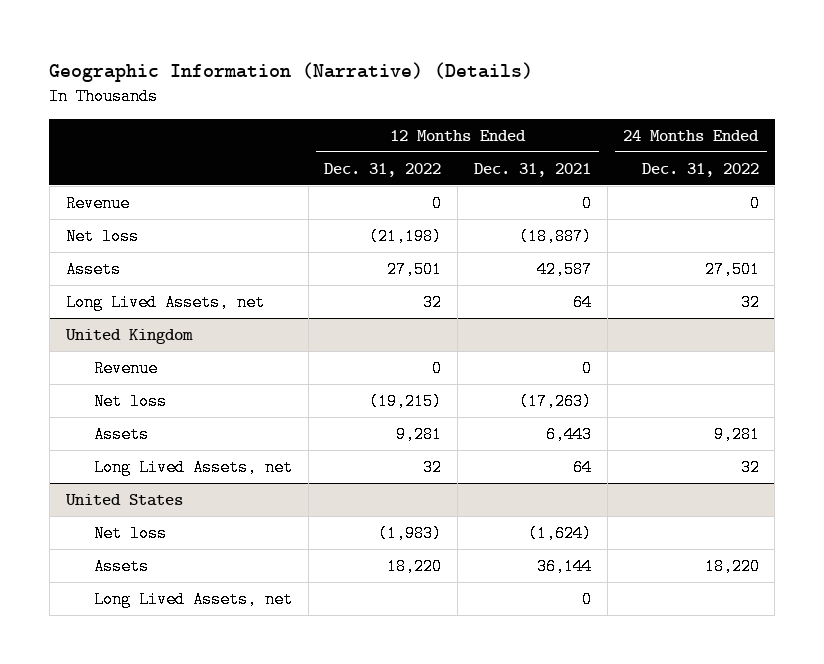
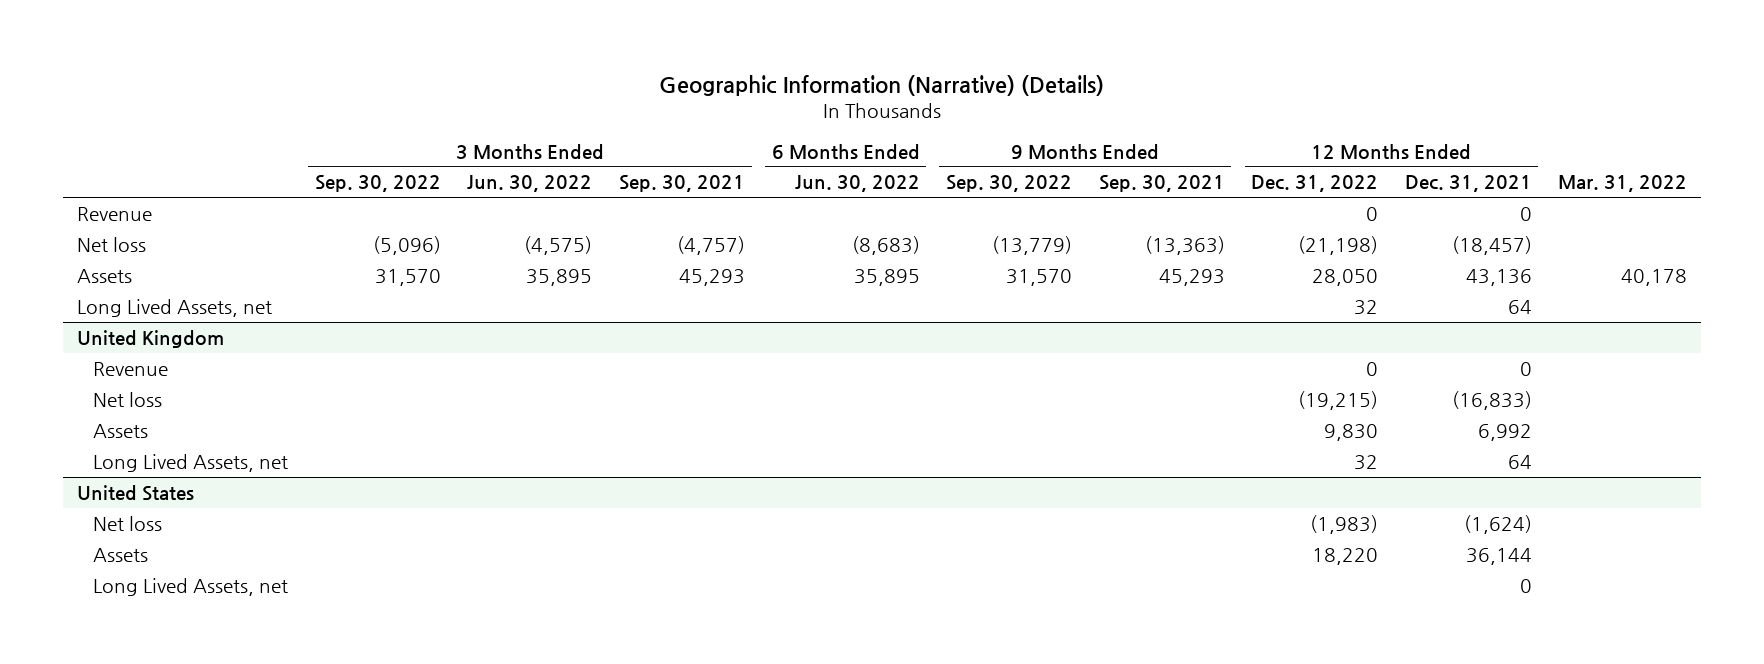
- | 12 Months Ended Dec. 31, 2022 | 12 Months Ended Dec. 31, 2021 | 24 Months Ended Dec. 31, 2022
+ | 3 Months Ended Sep. 30, 2022 | 3 Months Ended Jun. 30, 2022 | 3 Months Ended Sep. 30, 2021 | 6 Months Ended Jun. 30, 2022 | 9 Months Ended Sep. 30, 2022 | 9 Months Ended Sep. 30, 2021 | 12 Months Ended Dec. 31, 2022 | 12 Months Ended Dec. 31, 2021 | Mar. 31, 2022
- Net loss | (21,198) | (18,887) |
- Assets | 27,501 | 42,587 | 27,501
+ Net loss | (5,096) | (4,575) | (4,757) | (8,683) | (13,779) | (13,363) | (21,198) | (18,457) |
+ Assets | 31,570 | 35,895 | 45,293 | 35,895 | 31,570 | 45,293 | 28,050 | 43,136 | 40,178
@ United Kingdom
- Net loss | (19,215) | (17,263) |
- Assets | 9,281 | 6,443 | 9,281
+ Net loss | | | | | | | (19,215) | (16,833) |
+ Assets | | | | | | | 9,830 | 6,992 |

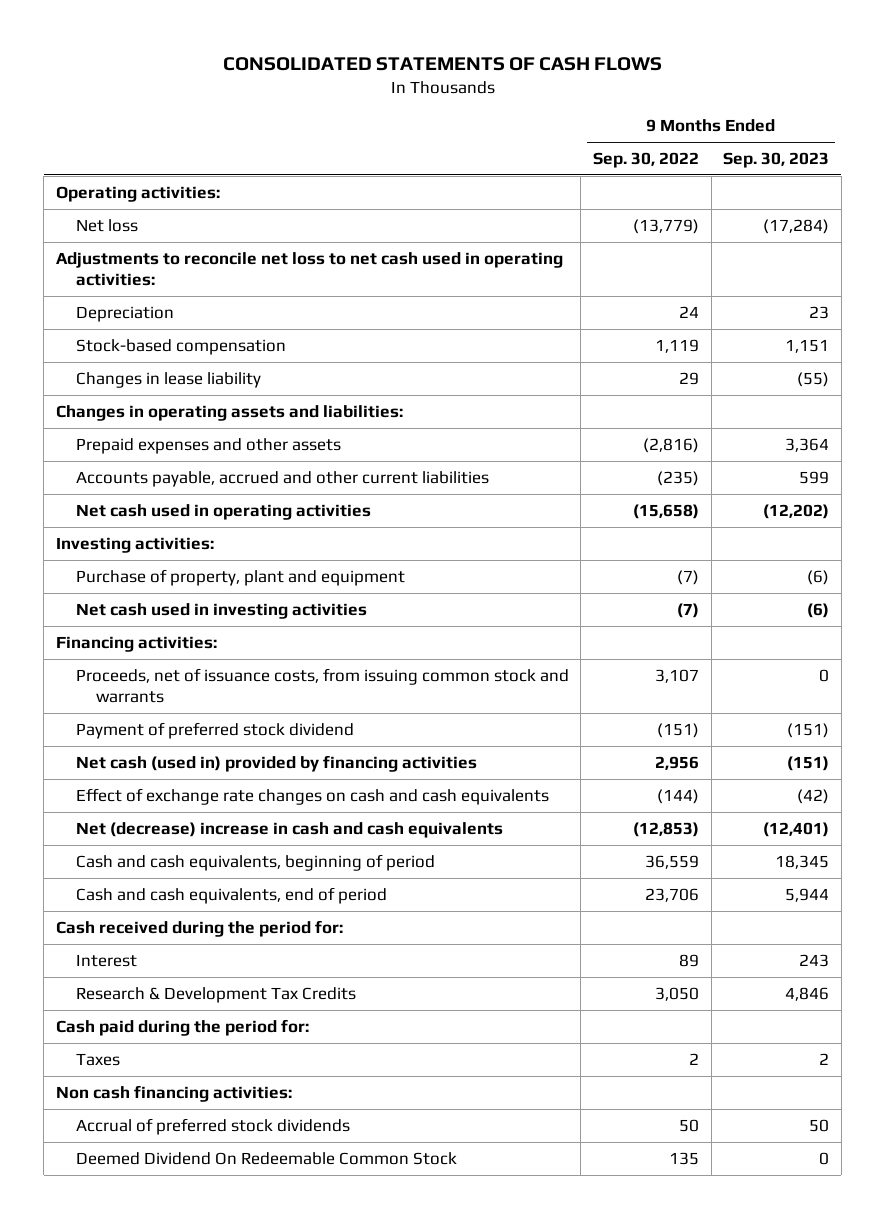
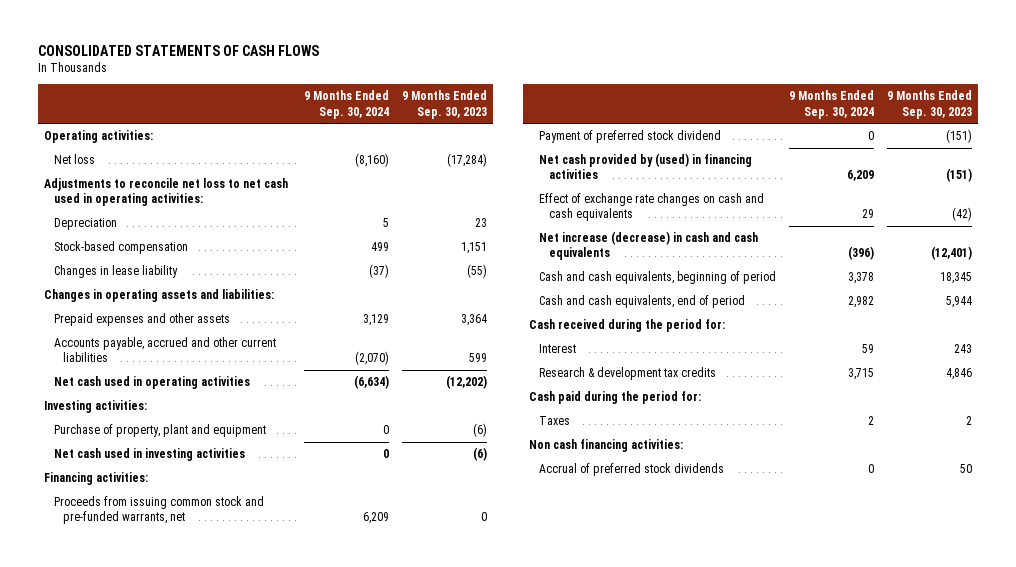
- | 9 Months Ended Sep. 30, 2022 | 9 Months Ended Sep. 30, 2023
+ | 9 Months Ended Sep. 30, 2024 | 9 Months Ended Sep. 30, 2023
- Proceeds, net of issuance costs, from issuing common stock and warrants | 3,107 | 0
+ Proceeds from issuing common stock and pre-funded warrants, net | 6,209 | 0
- Net cash (used in) provided by financing activities | 2,956 | (151)
+ Net cash provided by (used) in financing activities | 6,209 | (151)
- Net (decrease) increase in cash and cash equivalents | (12,853) | (12,401)
+ Net increase (decrease) in cash and cash equivalents | (396) | (12,401)
- Research & Development Tax Credits | 3,050 | 4,846
+ Research & development tax credits | 3,715 | 4,846
- Deemed Dividend On Redeemable Common Stock | 135 | 0

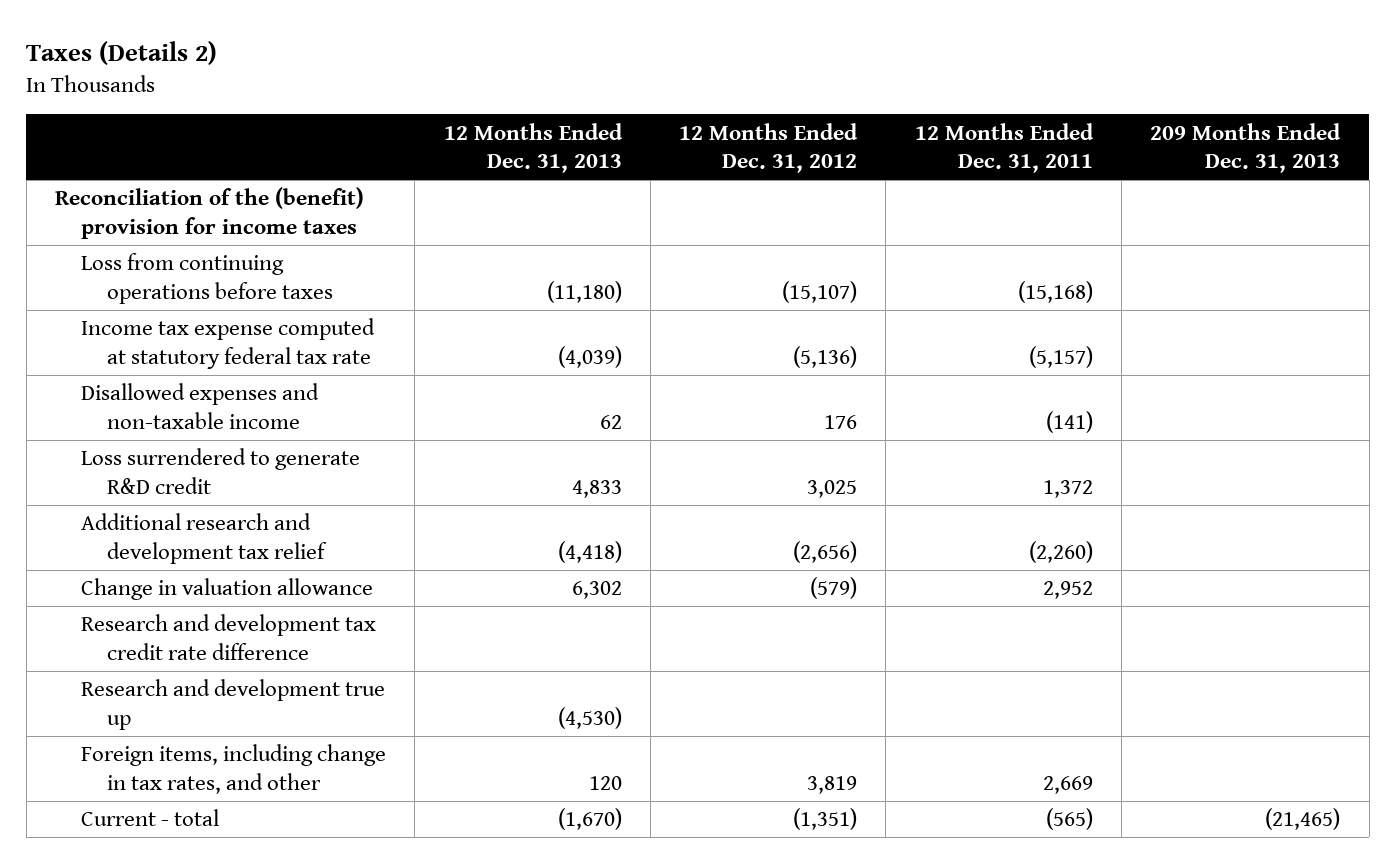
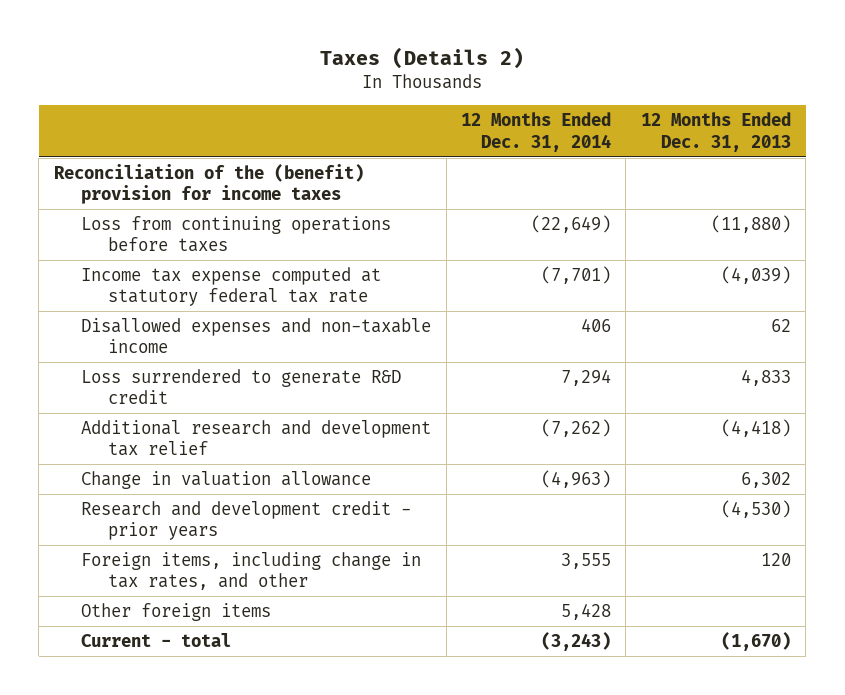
- | 12 Months Ended Dec. 31, 2013 | 12 Months Ended Dec. 31, 2012 | 12 Months Ended Dec. 31, 2011 | 209 Months Ended Dec. 31, 2013
+ | 12 Months Ended Dec. 31, 2014 | 12 Months Ended Dec. 31, 2013
- Loss from continuing operations before taxes | (11,180) | (15,107) | (15,168) |
+ Loss from continuing operations before taxes | (22,649) | (11,880)
- Research and development tax credit rate difference
- Research and development true up | (4,530) | | |
+ Research and development credit - prior years | | (4,530)
+ Other foreign items | 5,428 |

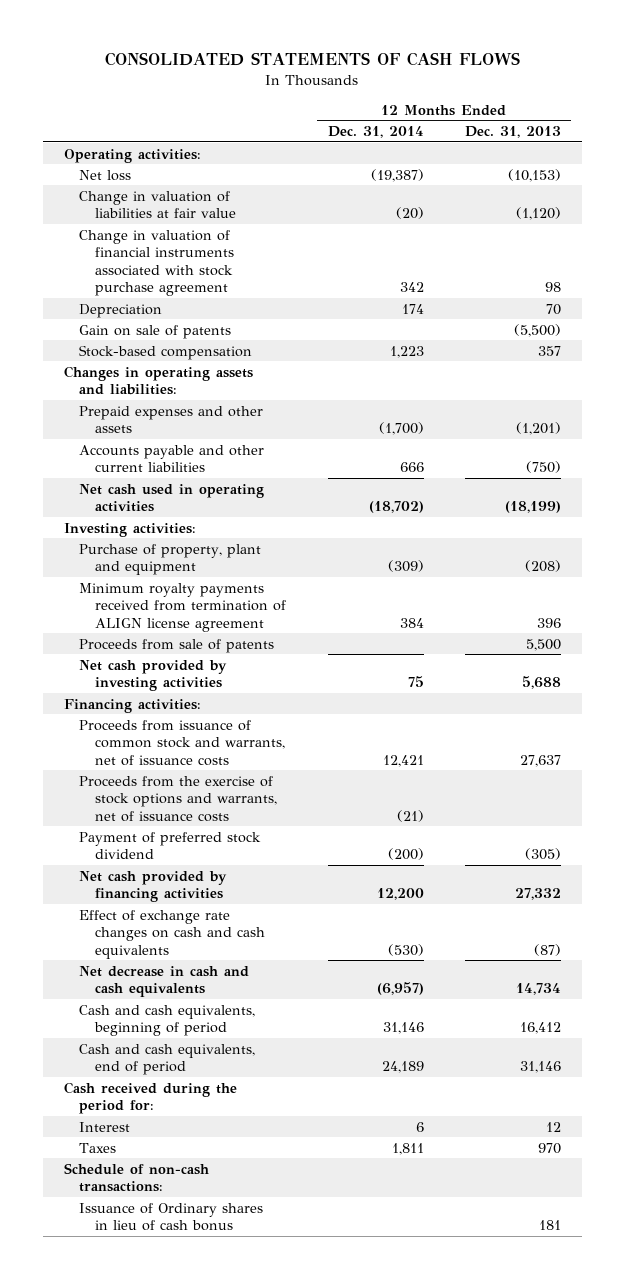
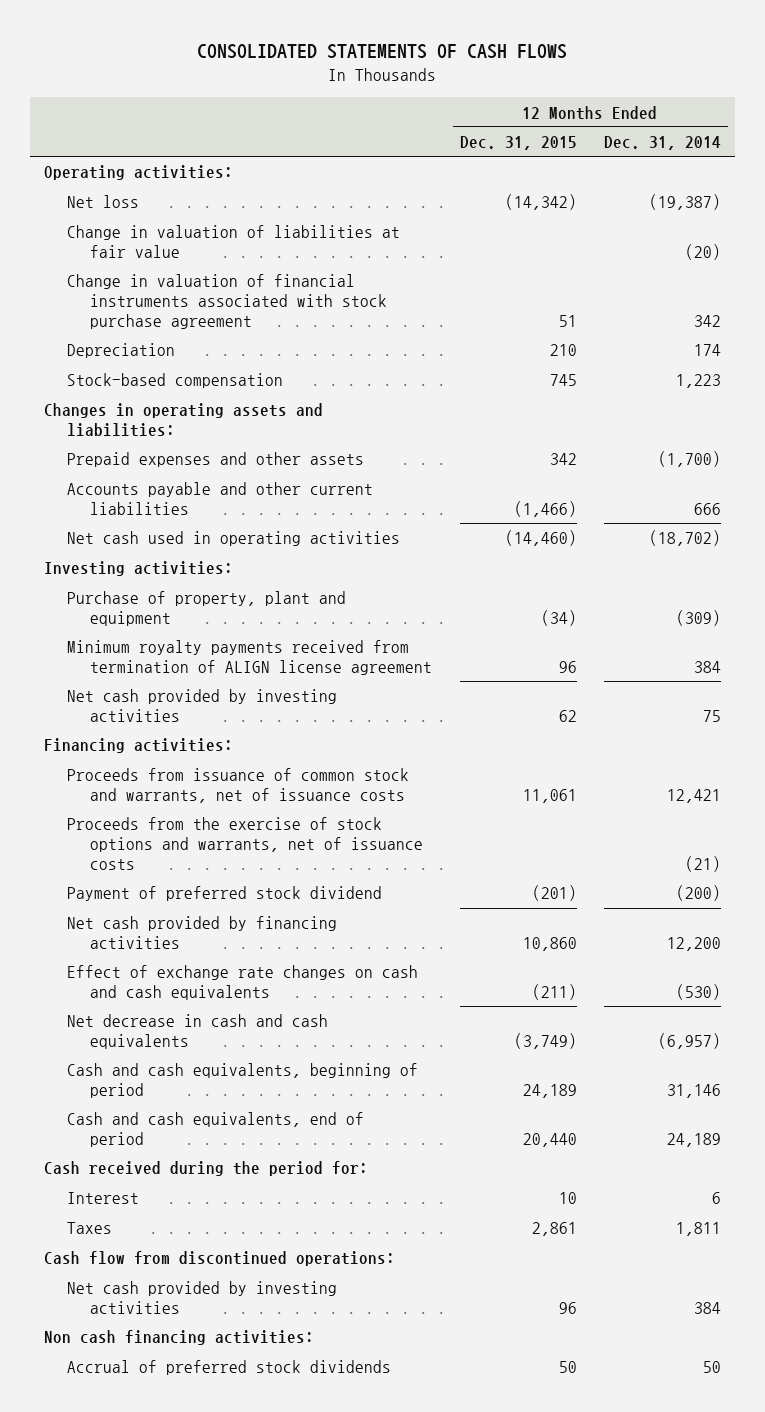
- | 12 Months Ended Dec. 31, 2014 | 12 Months Ended Dec. 31, 2013
+ | 12 Months Ended Dec. 31, 2015 | 12 Months Ended Dec. 31, 2014
- Gain on sale of patents | | (5,500)
- Proceeds from sale of patents | | 5,500
- Schedule of non-cash transactions:
- Issuance of Ordinary shares in lieu of cash bonus | | 181
+ Cash flow from discontinued operations:
+ Net cash provided by investing activities | 96 | 384
+ Non cash financing activities:
+ Accrual of preferred stock dividends | 50 | 50

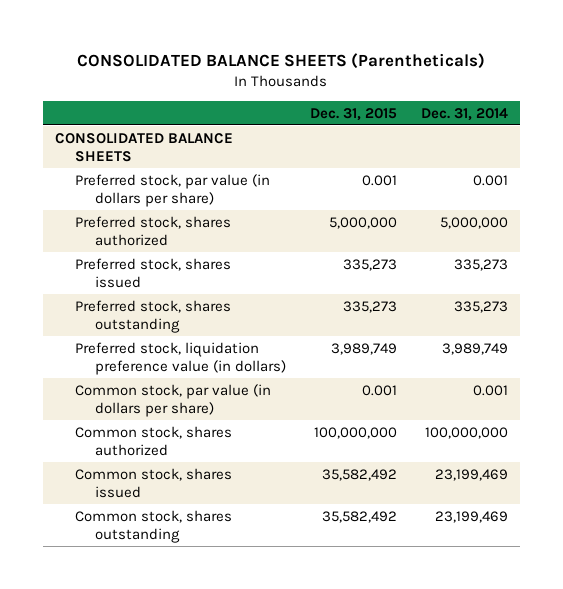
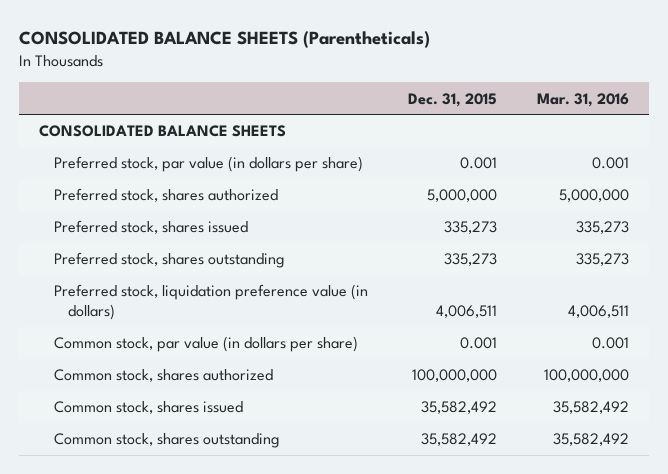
- | Dec. 31, 2015 | Dec. 31, 2014
+ | Dec. 31, 2015 | Mar. 31, 2016
- Preferred stock, liquidation preference value (in dollars) | 3,989,749 | 3,989,749
+ Preferred stock, liquidation preference value (in dollars) | 4,006,511 | 4,006,511

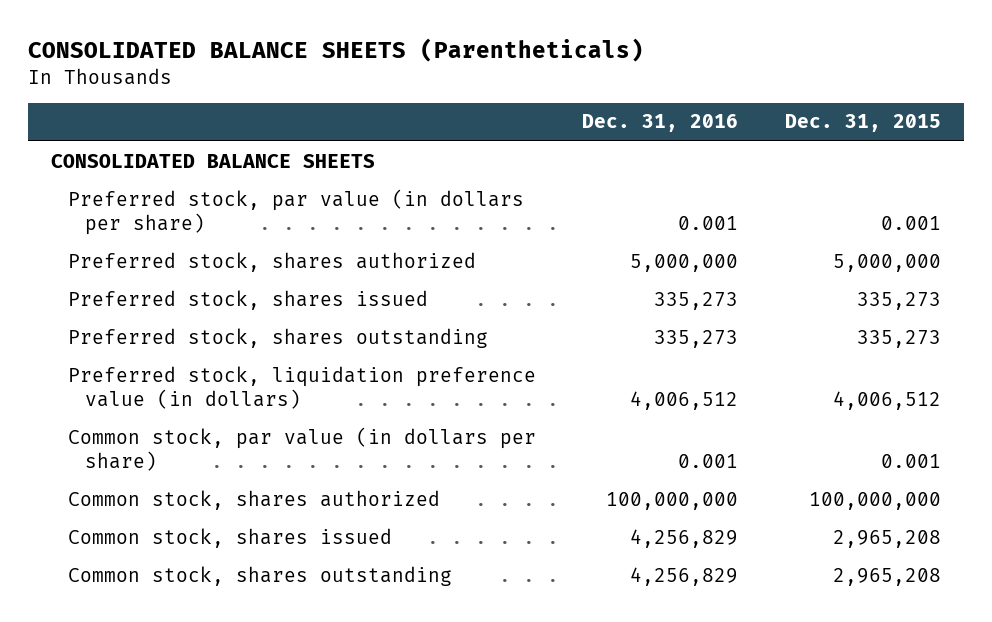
- | Dec. 31, 2015 | Mar. 31, 2016
+ | Dec. 31, 2016 | Dec. 31, 2015
- Preferred stock, liquidation preference value (in dollars) | 4,006,511 | 4,006,511
+ Preferred stock, liquidation preference value (in dollars) | 4,006,512 | 4,006,512
- Common stock, shares issued | 35,582,492 | 35,582,492
- Common stock, shares outstanding | 35,582,492 | 35,582,492
+ Common stock, shares issued | 4,256,829 | 2,965,208
+ Common stock, shares outstanding | 4,256,829 | 2,965,208

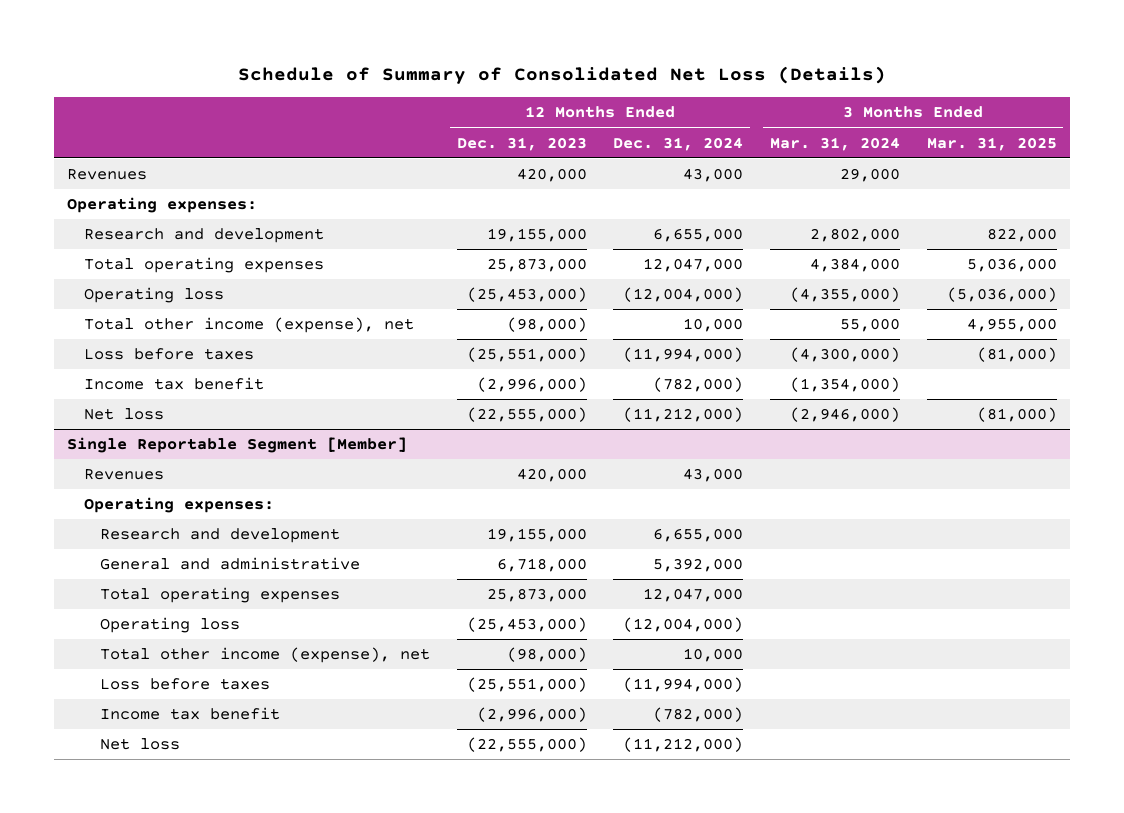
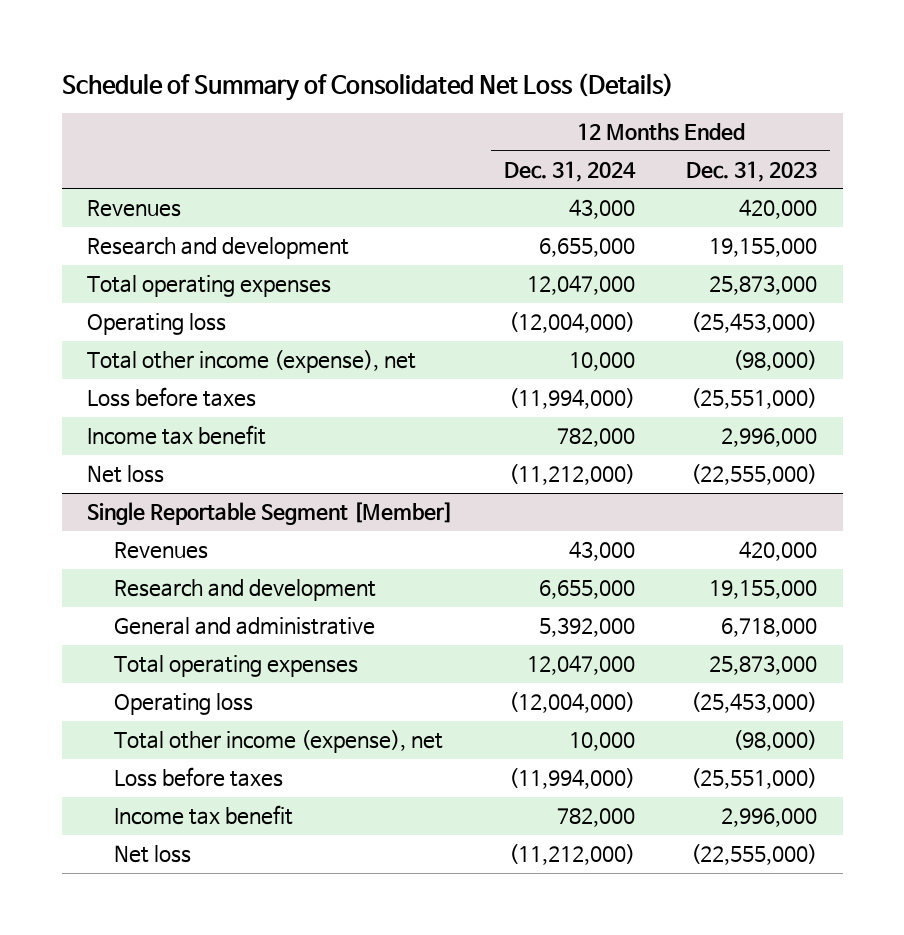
- | 12 Months Ended Dec. 31, 2023 | 12 Months Ended Dec. 31, 2024 | 3 Months Ended Mar. 31, 2024 | 3 Months Ended Mar. 31, 2025
+ | 12 Months Ended Dec. 31, 2024 | 12 Months Ended Dec. 31, 2023
- Operating expenses:
- Income tax benefit | (2,996,000) | (782,000) | (1,354,000) |
+ Income tax benefit | 782,000 | 2,996,000
@ Single Reportable Segment [Member]
- Operating expenses:
- Income tax benefit | (2,996,000) | (782,000) | |
+ Income tax benefit | 782,000 | 2,996,000

